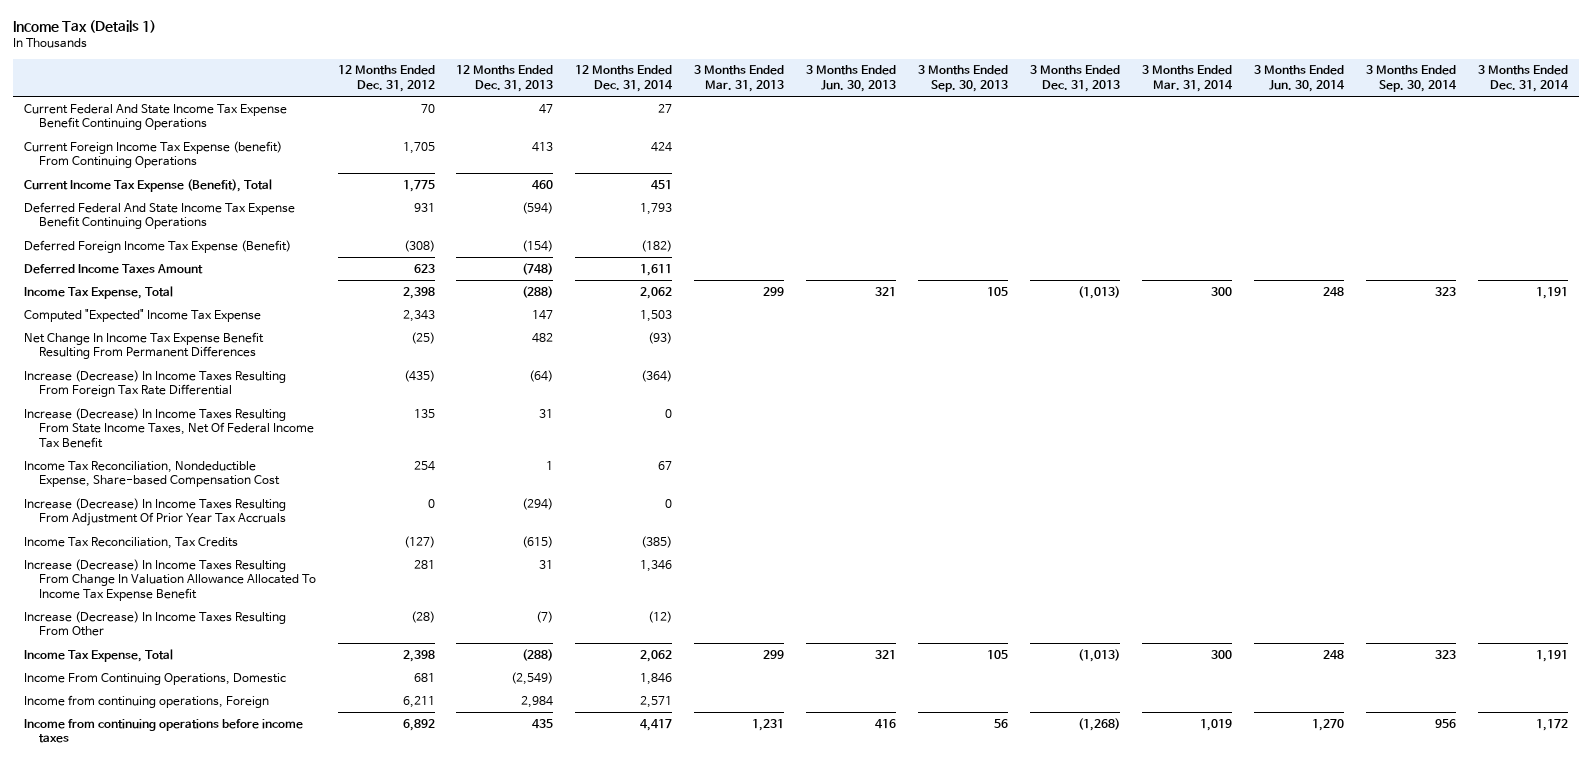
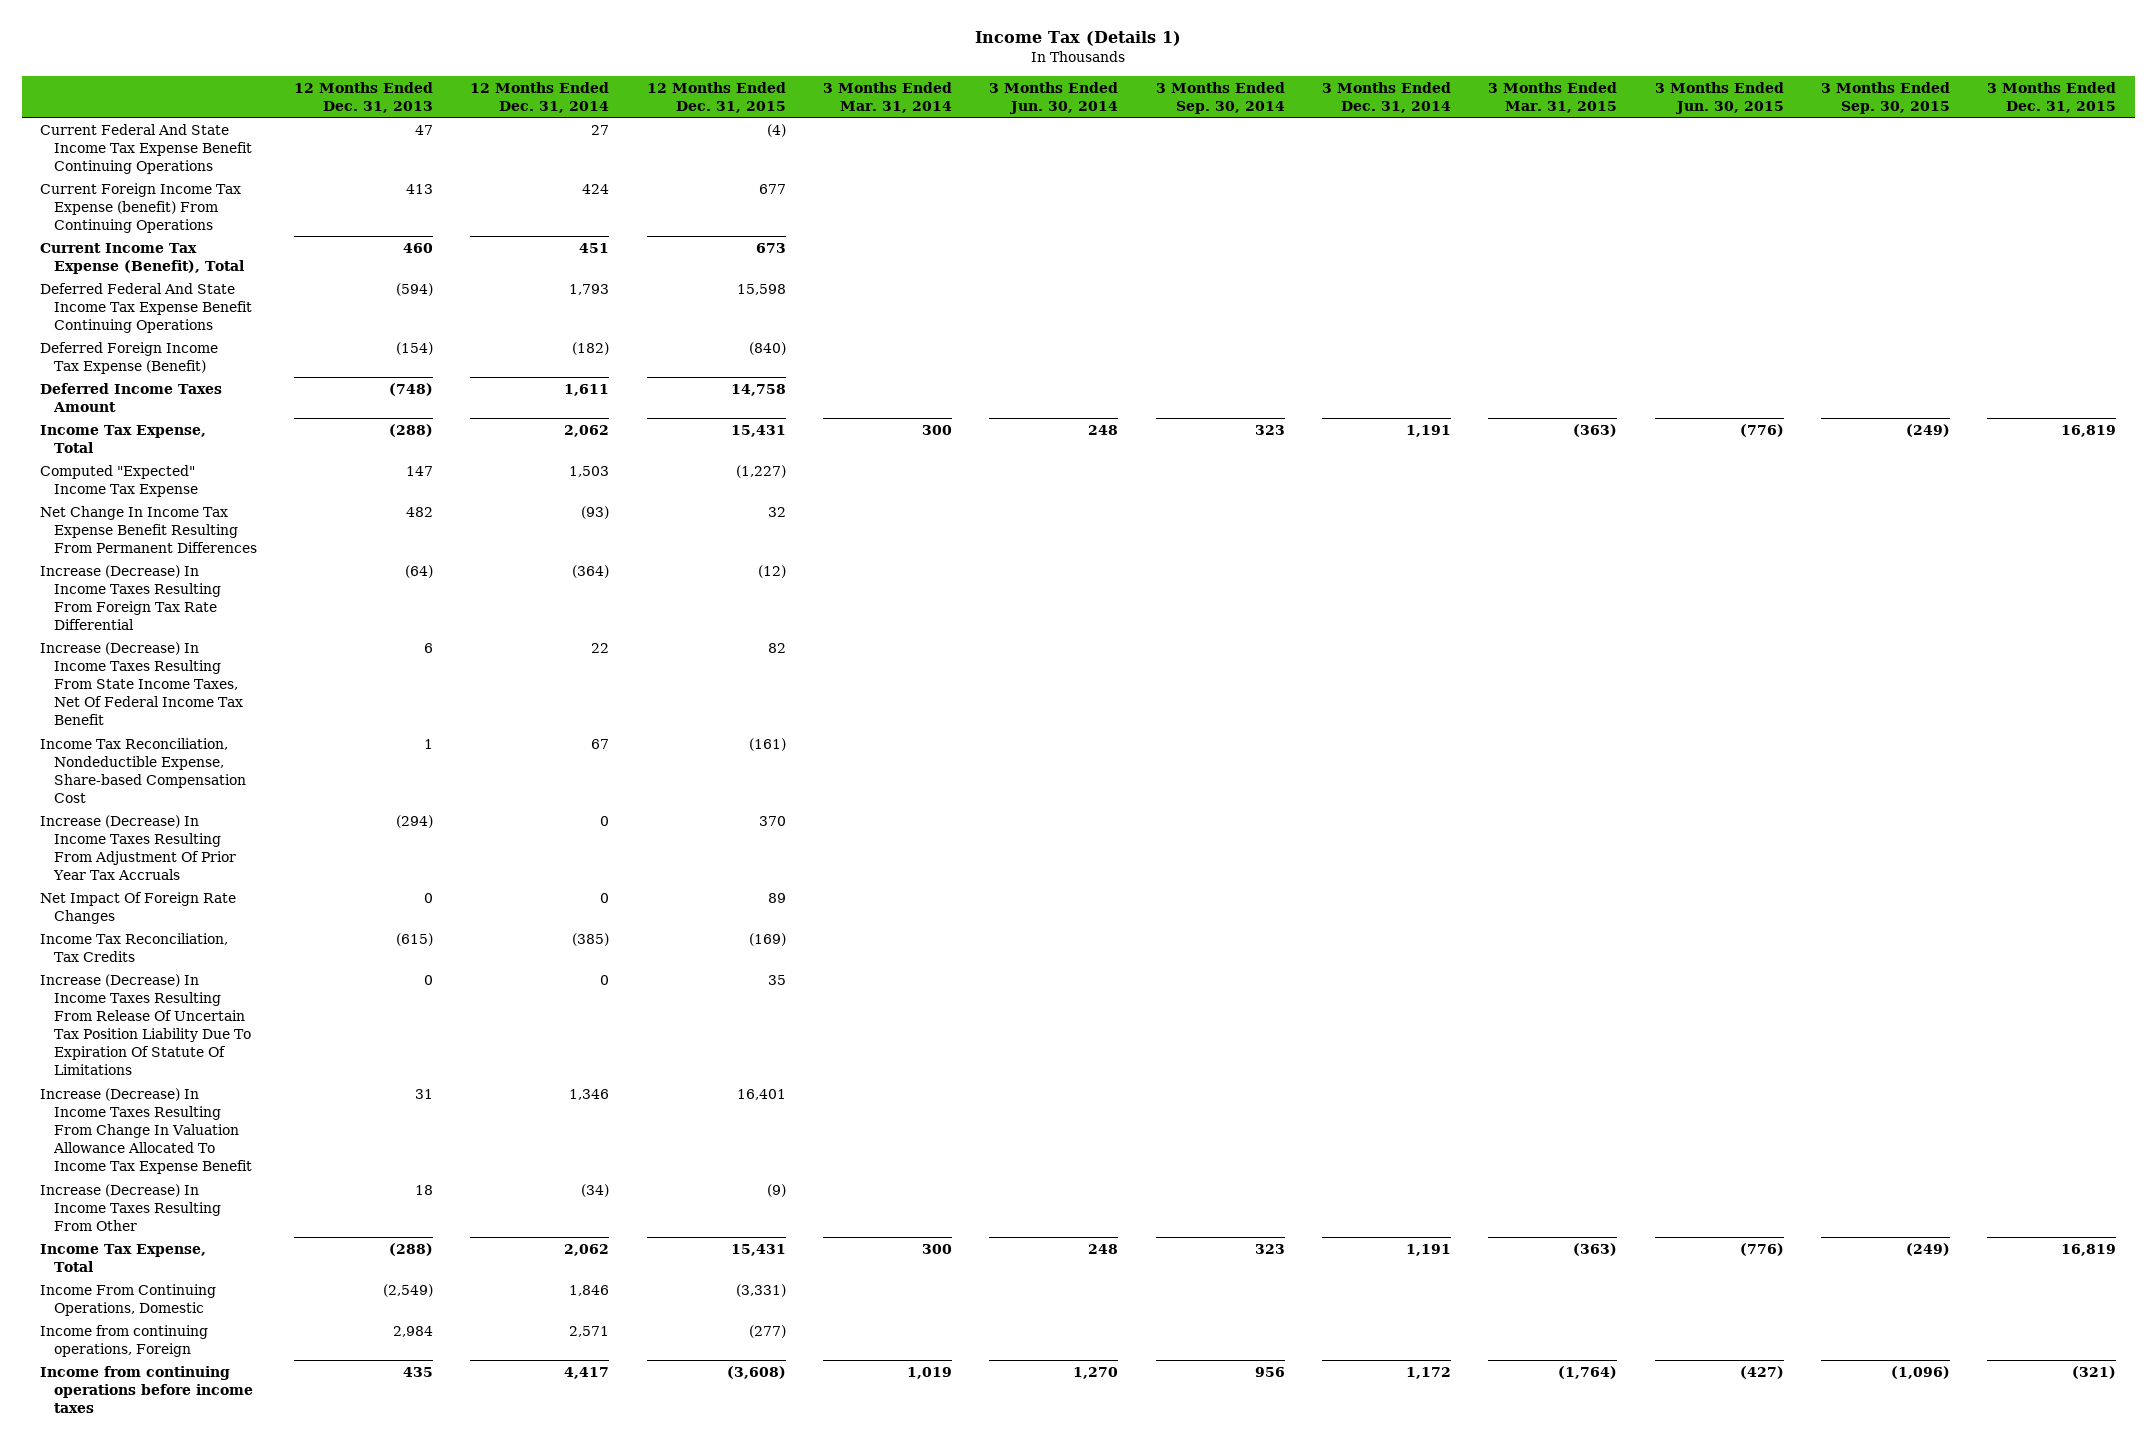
- | 12 Months Ended Dec. 31, 2012 | 12 Months Ended Dec. 31, 2013 | 12 Months Ended Dec. 31, 2014 | 3 Months Ended Mar. 31, 2013 | 3 Months Ended Jun. 30, 2013 | 3 Months Ended Sep. 30, 2013 | 3 Months Ended Dec. 31, 2013 | 3 Months Ended Mar. 31, 2014 | 3 Months Ended Jun. 30, 2014 | 3 Months Ended Sep. 30, 2014 | 3 Months Ended Dec. 31, 2014
+ | 12 Months Ended Dec. 31, 2013 | 12 Months Ended Dec. 31, 2014 | 12 Months Ended Dec. 31, 2015 | 3 Months Ended Mar. 31, 2014 | 3 Months Ended Jun. 30, 2014 | 3 Months Ended Sep. 30, 2014 | 3 Months Ended Dec. 31, 2014 | 3 Months Ended Mar. 31, 2015 | 3 Months Ended Jun. 30, 2015 | 3 Months Ended Sep. 30, 2015 | 3 Months Ended Dec. 31, 2015
- Increase (Decrease) In Income Taxes Resulting From State Income Taxes, Net Of Federal Income Tax Benefit | 135 | 31 | 0 | | | | | | | |
+ Increase (Decrease) In Income Taxes Resulting From State Income Taxes, Net Of Federal Income Tax Benefit | 6 | 22 | 82 | | | | | | | |
+ Net Impact Of Foreign Rate Changes | 0 | 0 | 89 | | | | | | | |
+ Increase (Decrease) In Income Taxes Resulting From Release Of Uncertain Tax Position Liability Due To Expiration Of Statute Of Limitations | 0 | 0 | 35 | | | | | | | |
- Increase (Decrease) In Income Taxes Resulting From Other | (28) | (7) | (12) | | | | | | | |
+ Increase (Decrease) In Income Taxes Resulting From Other | 18 | (34) | (9) | | | | | | | |

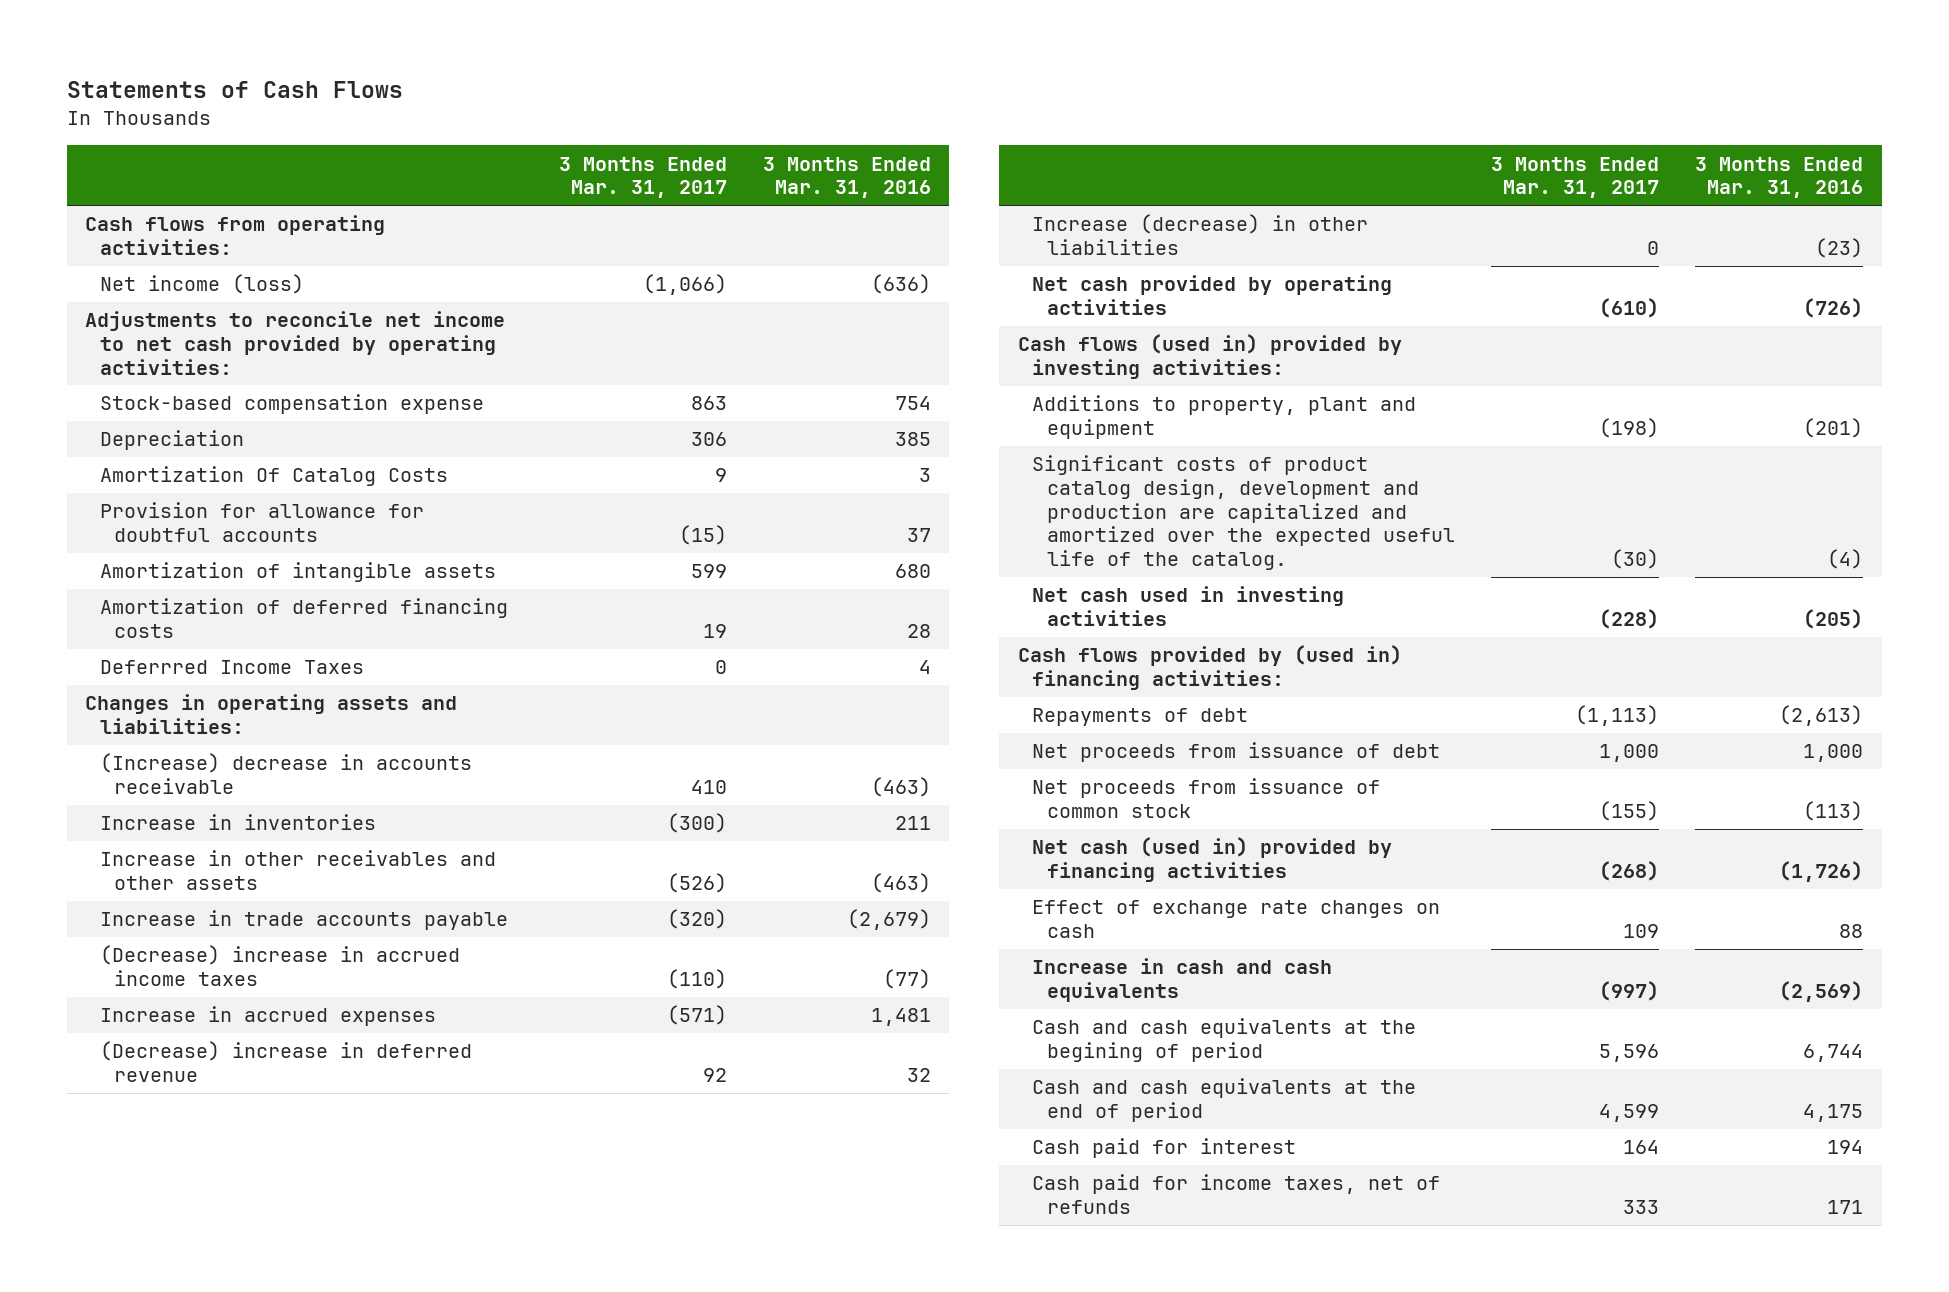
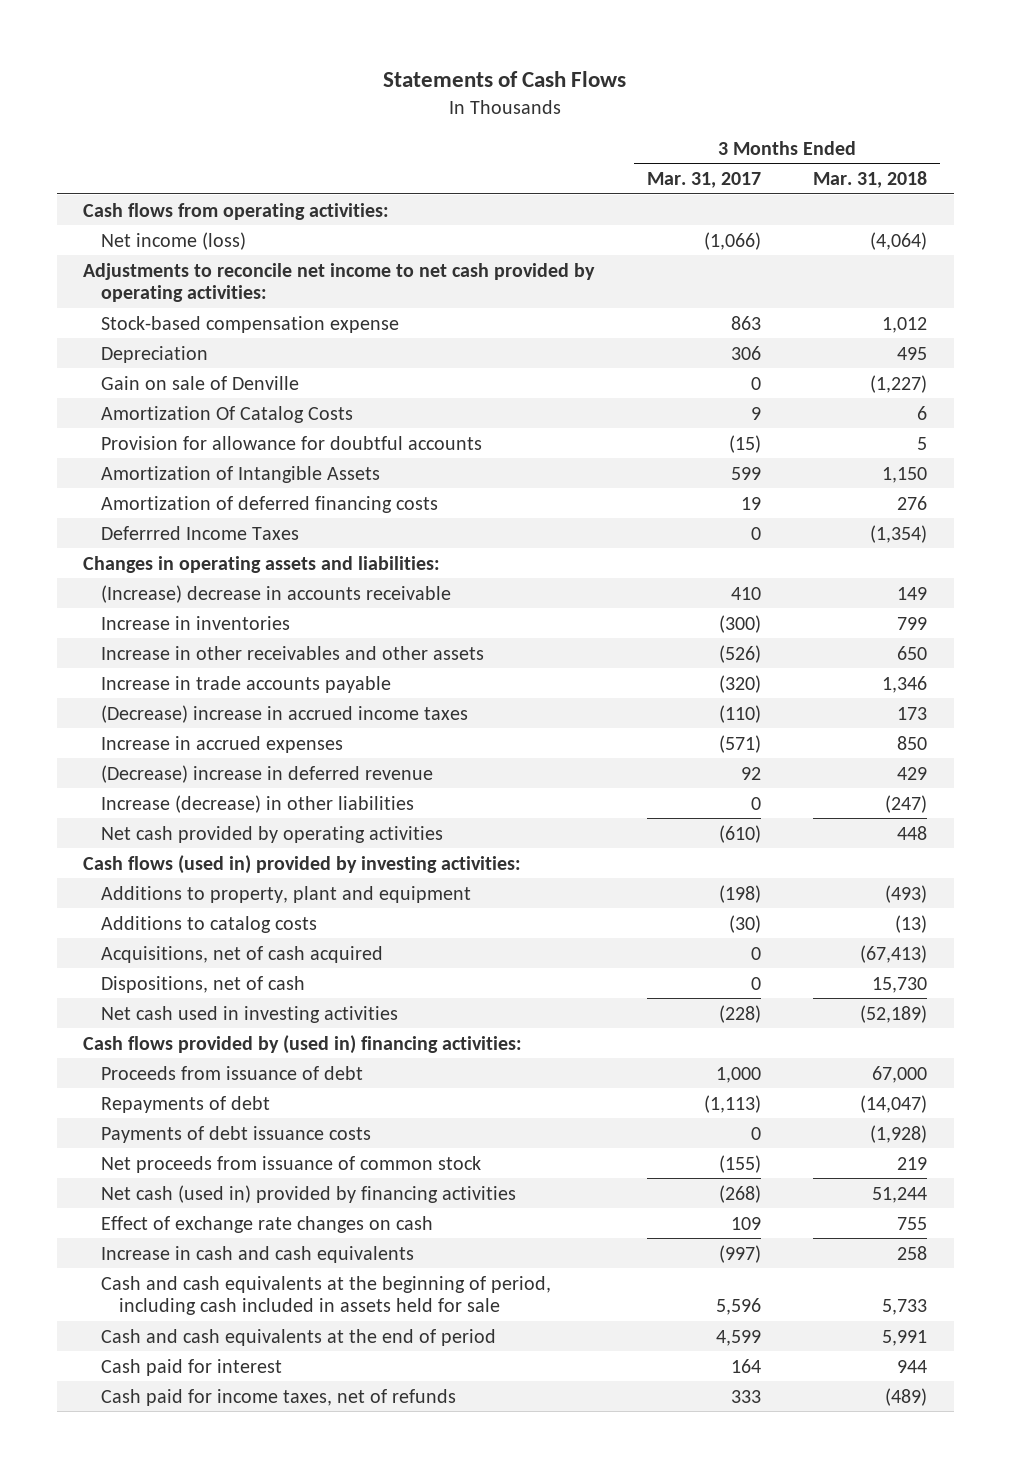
- | 3 Months Ended Mar. 31, 2017 | 3 Months Ended Mar. 31, 2016
+ | 3 Months Ended Mar. 31, 2017 | 3 Months Ended Mar. 31, 2018
+ Gain on sale of Denville | 0 | (1,227)
- Amortization of intangible assets | 599 | 680
+ Amortization of Intangible Assets | 599 | 1,150
- Significant costs of product catalog design, development and production are capitalized and amortized over the expected useful life of the catalog. | (30) | (4)
+ Additions to catalog costs | (30) | (13)
+ Acquisitions, net of cash acquired | 0 | (67,413)
+ Dispositions, net of cash | 0 | 15,730
+ Proceeds from issuance of debt | 1,000 | 67,000
- Net proceeds from issuance of debt | 1,000 | 1,000
+ Payments of debt issuance costs | 0 | (1,928)
- Cash and cash equivalents at the begining of period | 5,596 | 6,744
+ Cash and cash equivalents at the beginning of period, including cash included in assets held for sale | 5,596 | 5,733

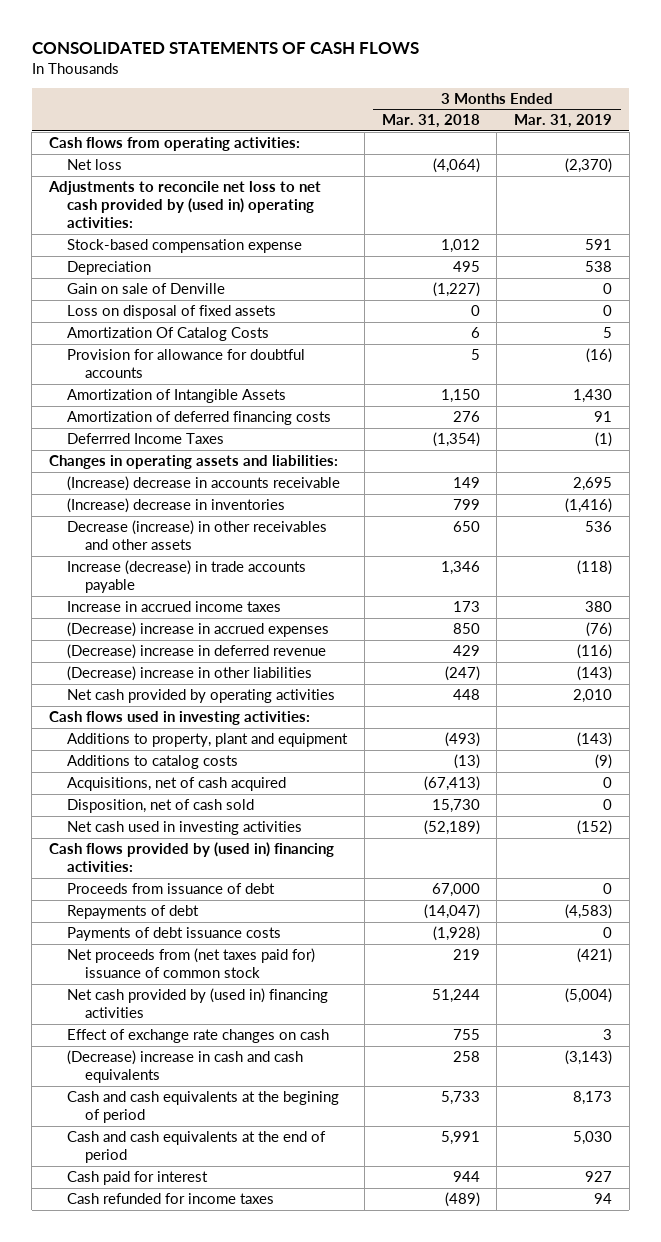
- Statements of Cash Flows
+ CONSOLIDATED STATEMENTS OF CASH FLOWS
- | 3 Months Ended Mar. 31, 2017 | 3 Months Ended Mar. 31, 2018
+ | 3 Months Ended Mar. 31, 2018 | 3 Months Ended Mar. 31, 2019
- Net income (loss) | (1,066) | (4,064)
- Adjustments to reconcile net income to net cash provided by operating activities:
+ Net loss | (4,064) | (2,370)
+ Adjustments to reconcile net loss to net cash provided by (used in) operating activities:
+ Loss on disposal of fixed assets | 0 | 0
- Increase in inventories | (300) | 799
- Increase in other receivables and other assets | (526) | 650
- Increase in trade accounts payable | (320) | 1,346
- (Decrease) increase in accrued income taxes | (110) | 173
- Increase in accrued expenses | (571) | 850
+ (Increase) decrease in inventories | 799 | (1,416)
+ Decrease (increase) in other receivables and other assets | 650 | 536
+ Increase (decrease) in trade accounts payable | 1,346 | (118)
+ Increase in accrued income taxes | 173 | 380
+ (Decrease) increase in accrued expenses | 850 | (76)
- Increase (decrease) in other liabilities | 0 | (247)
+ (Decrease) increase in other liabilities | (247) | (143)
- Cash flows (used in) provided by investing activities:
+ Cash flows used in investing activities:
- Dispositions, net of cash | 0 | 15,730
+ Disposition, net of cash sold | 15,730 | 0
- Net proceeds from issuance of common stock | (155) | 219
- Net cash (used in) provided by financing activities | (268) | 51,244
+ Net proceeds from (net taxes paid for) issuance of common stock | 219 | (421)
+ Net cash provided by (used in) financing activities | 51,244 | (5,004)
- Increase in cash and cash equivalents | (997) | 258
- Cash and cash equivalents at the beginning of period, including cash included in assets held for sale | 5,596 | 5,733
+ (Decrease) increase in cash and cash equivalents | 258 | (3,143)
+ Cash and cash equivalents at the begining of period | 5,733 | 8,173
- Cash paid for income taxes, net of refunds | 333 | (489)
+ Cash refunded for income taxes | (489) | 94

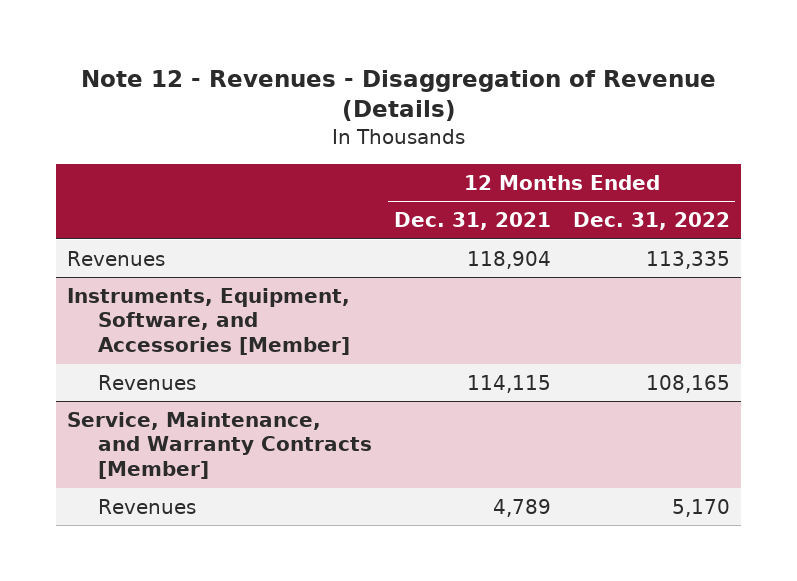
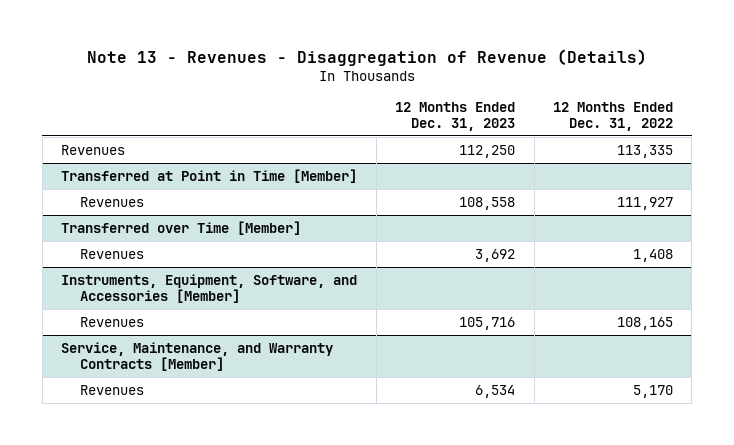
- Note 12 - Revenues - Disaggregation of Revenue (Details)
+ Note 13 - Revenues - Disaggregation of Revenue (Details)
- | 12 Months Ended Dec. 31, 2021 | 12 Months Ended Dec. 31, 2022
+ | 12 Months Ended Dec. 31, 2023 | 12 Months Ended Dec. 31, 2022
+ Transferred at Point in Time [Member]
+ Revenues | 108,558 | 111,927
+ Transferred over Time [Member]
+ Revenues | 3,692 | 1,408

